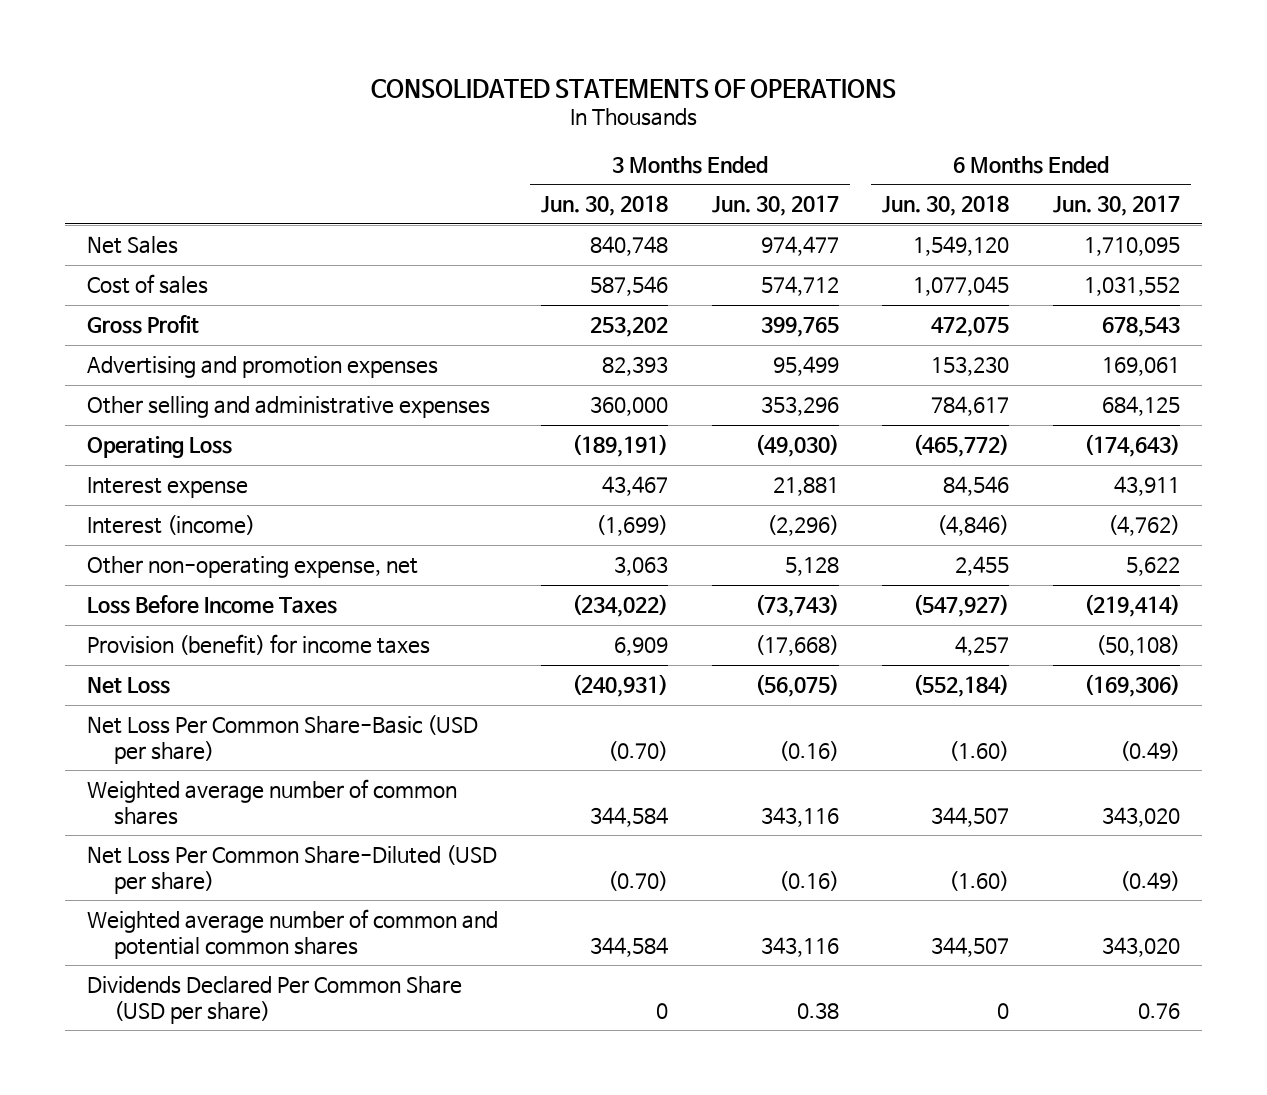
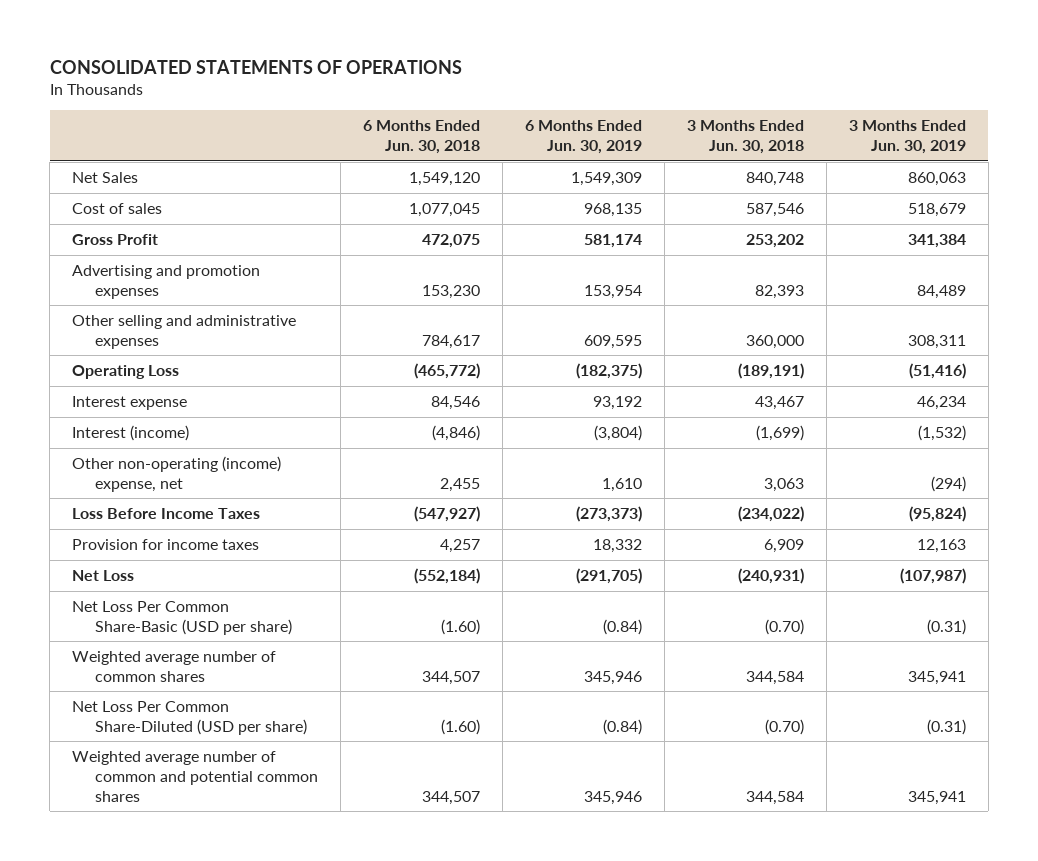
- | 3 Months Ended Jun. 30, 2018 | 3 Months Ended Jun. 30, 2017 | 6 Months Ended Jun. 30, 2018 | 6 Months Ended Jun. 30, 2017
+ | 6 Months Ended Jun. 30, 2018 | 6 Months Ended Jun. 30, 2019 | 3 Months Ended Jun. 30, 2018 | 3 Months Ended Jun. 30, 2019
- Other non-operating expense, net | 3,063 | 5,128 | 2,455 | 5,622
+ Other non-operating (income) expense, net | 2,455 | 1,610 | 3,063 | (294)
- Provision (benefit) for income taxes | 6,909 | (17,668) | 4,257 | (50,108)
+ Provision for income taxes | 4,257 | 18,332 | 6,909 | 12,163
- Dividends Declared Per Common Share (USD per share) | 0 | 0.38 | 0 | 0.76

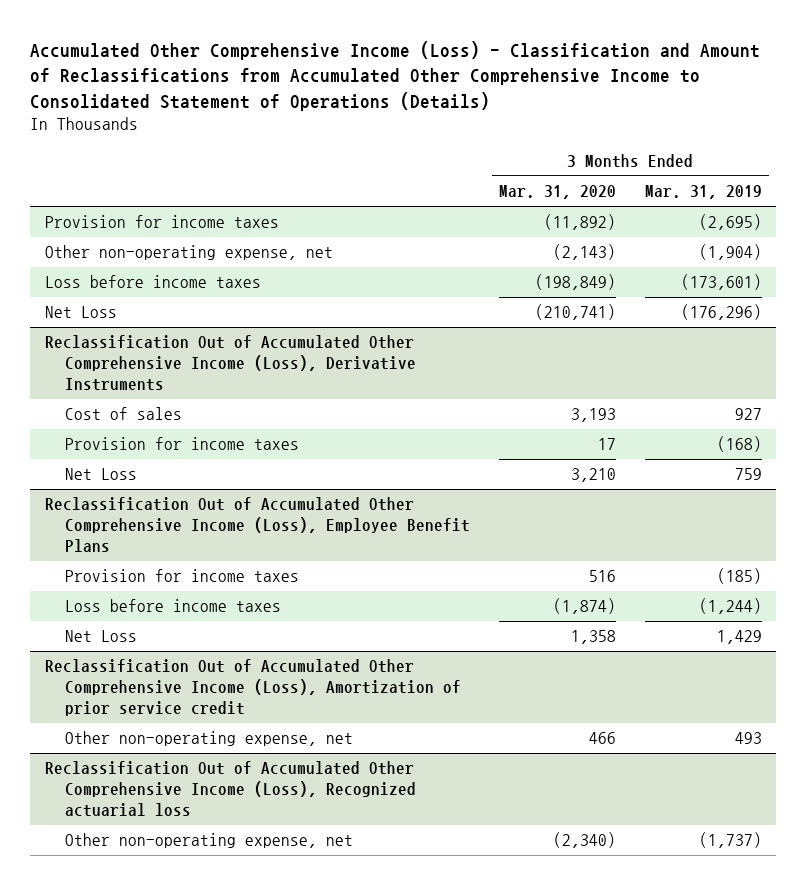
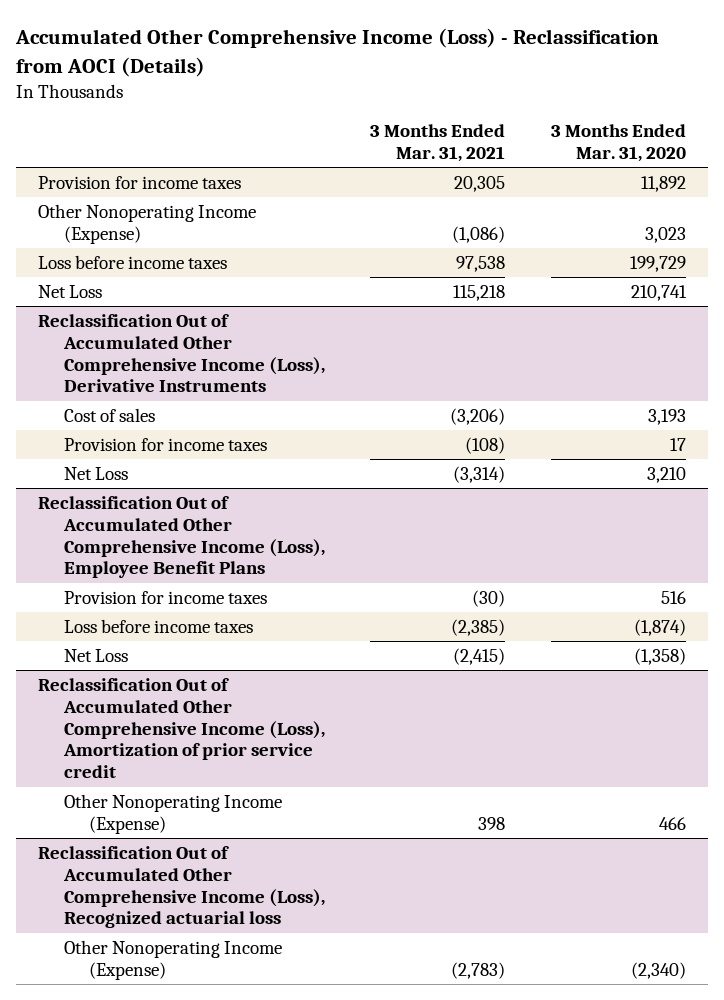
- Accumulated Other Comprehensive Income (Loss) - Classification and Amount of Reclassifications from Accumulated Other Comprehensive Income to Consolidated Statement of Operations (Details)
+ Accumulated Other Comprehensive Income (Loss) - Reclassification from AOCI (Details)
- | 3 Months Ended Mar. 31, 2020 | 3 Months Ended Mar. 31, 2019
+ | 3 Months Ended Mar. 31, 2021 | 3 Months Ended Mar. 31, 2020
- Provision for income taxes | (11,892) | (2,695)
- Other non-operating expense, net | (2,143) | (1,904)
- Loss before income taxes | (198,849) | (173,601)
- Net Loss | (210,741) | (176,296)
+ Provision for income taxes | 20,305 | 11,892
+ Other Nonoperating Income (Expense) | (1,086) | 3,023
+ Loss before income taxes | 97,538 | 199,729
+ Net Loss | 115,218 | 210,741
@ Reclassification Out of Accumulated Other Comprehensive Income (Loss), Employee Benefit Plans
- Net Loss | 1,358 | 1,429
+ Net Loss | (2,415) | (1,358)
@ Reclassification Out of Accumulated Other Comprehensive Income (Loss), Amortization of prior service credit
- Other non-operating expense, net | 466 | 493
+ Other Nonoperating Income (Expense) | 398 | 466
@ Reclassification Out of Accumulated Other Comprehensive Income (Loss), Recognized actuarial loss
- Other non-operating expense, net | (2,340) | (1,737)
+ Other Nonoperating Income (Expense) | (2,783) | (2,340)

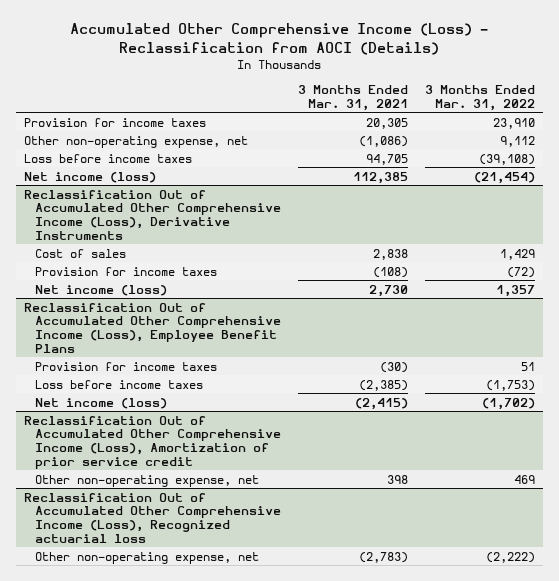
- | 3 Months Ended Mar. 31, 2021 | 3 Months Ended Mar. 31, 2020
+ | 3 Months Ended Mar. 31, 2021 | 3 Months Ended Mar. 31, 2022
- Other Nonoperating Income (Expense) | (1,086) | 3,023
- Loss before income taxes | 97,538 | 199,729
- Net Loss | 115,218 | 210,741
+ Other non-operating expense, net | (1,086) | 9,112
+ Loss before income taxes | 94,705 | (39,108)
+ Net income (loss) | 112,385 | (21,454)
@ Reclassification Out of Accumulated Other Comprehensive Income (Loss), Derivative Instruments
- Cost of sales | (3,206) | 3,193
+ Cost of sales | 2,838 | 1,429
- Net Loss | (3,314) | 3,210
+ Net income (loss) | 2,730 | 1,357
@ Reclassification Out of Accumulated Other Comprehensive Income (Loss), Employee Benefit Plans
- Net Loss | (2,415) | (1,358)
+ Net income (loss) | (2,415) | (1,702)
@ Reclassification Out of Accumulated Other Comprehensive Income (Loss), Amortization of prior service credit
- Other Nonoperating Income (Expense) | 398 | 466
+ Other non-operating expense, net | 398 | 469
@ Reclassification Out of Accumulated Other Comprehensive Income (Loss), Recognized actuarial loss
- Other Nonoperating Income (Expense) | (2,783) | (2,340)
+ Other non-operating expense, net | (2,783) | (2,222)

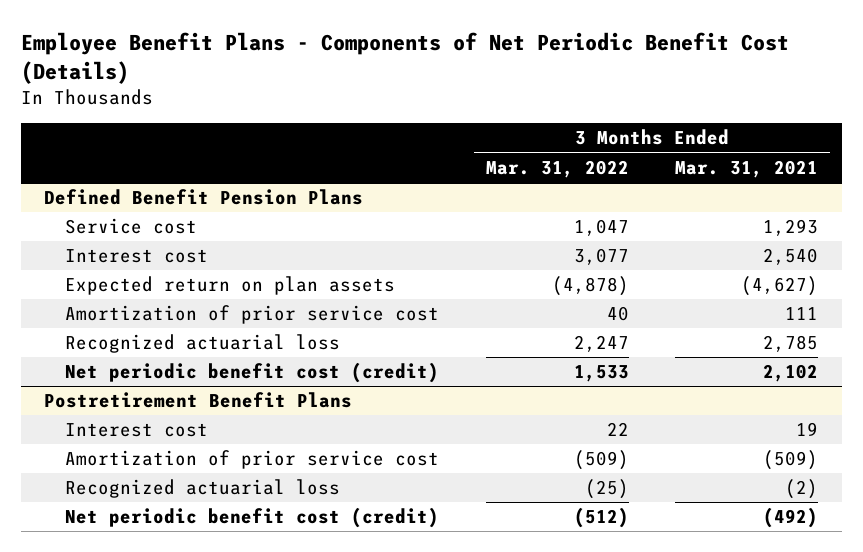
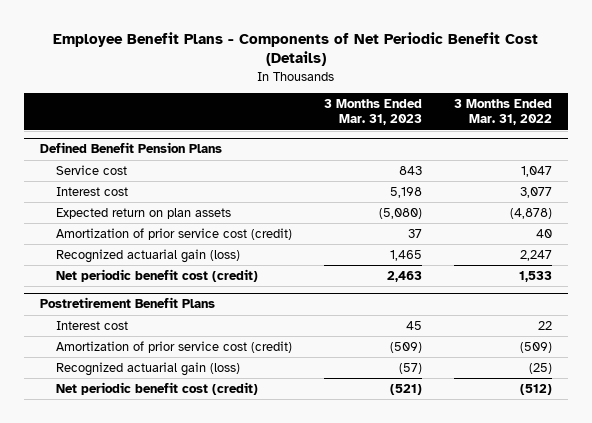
- | 3 Months Ended Mar. 31, 2022 | 3 Months Ended Mar. 31, 2021
+ | 3 Months Ended Mar. 31, 2023 | 3 Months Ended Mar. 31, 2022
@ Defined Benefit Pension Plans
- Amortization of prior service cost | 40 | 111
- Recognized actuarial loss | 2,247 | 2,785
+ Amortization of prior service cost (credit) | 37 | 40
+ Recognized actuarial gain (loss) | 1,465 | 2,247
@ Postretirement Benefit Plans
- Amortization of prior service cost | (509) | (509)
- Recognized actuarial loss | (25) | (2)
+ Amortization of prior service cost (credit) | (509) | (509)
+ Recognized actuarial gain (loss) | (57) | (25)

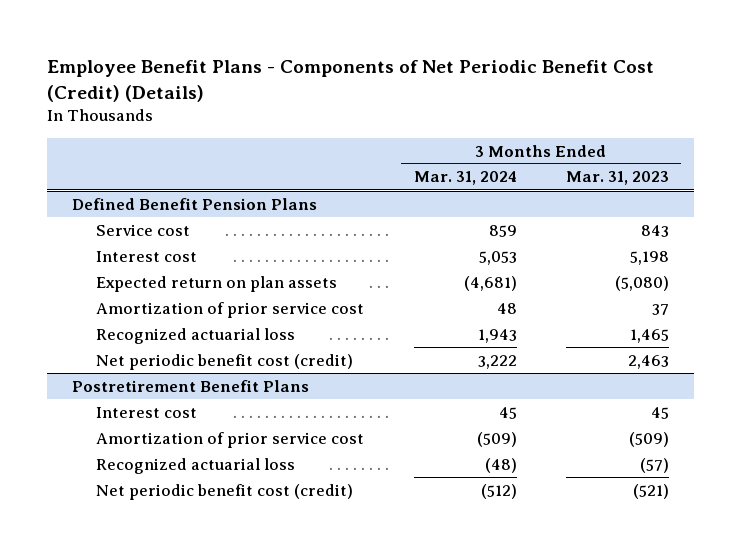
- Employee Benefit Plans - Components of Net Periodic Benefit Cost (Details)
+ Employee Benefit Plans - Components of Net Periodic Benefit Cost (Credit) (Details)
- | 3 Months Ended Mar. 31, 2023 | 3 Months Ended Mar. 31, 2022
+ | 3 Months Ended Mar. 31, 2024 | 3 Months Ended Mar. 31, 2023
@ Defined Benefit Pension Plans
- Amortization of prior service cost (credit) | 37 | 40
- Recognized actuarial gain (loss) | 1,465 | 2,247
+ Amortization of prior service cost | 48 | 37
+ Recognized actuarial loss | 1,943 | 1,465
@ Postretirement Benefit Plans
- Amortization of prior service cost (credit) | (509) | (509)
- Recognized actuarial gain (loss) | (57) | (25)
+ Amortization of prior service cost | (509) | (509)
+ Recognized actuarial loss | (48) | (57)

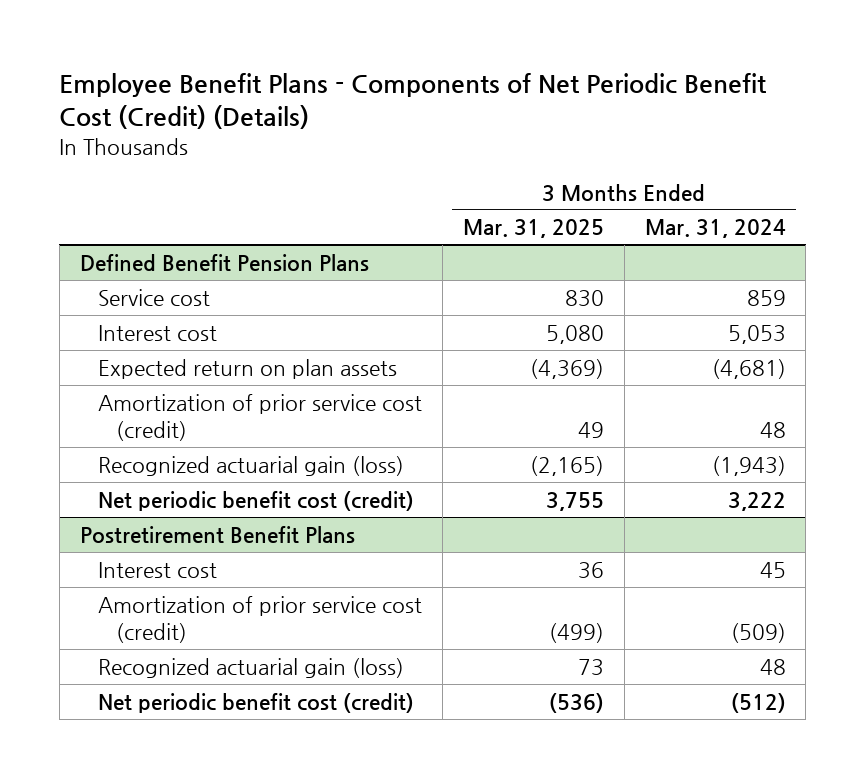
- | 3 Months Ended Mar. 31, 2024 | 3 Months Ended Mar. 31, 2023
+ | 3 Months Ended Mar. 31, 2025 | 3 Months Ended Mar. 31, 2024
@ Defined Benefit Pension Plans
- Amortization of prior service cost | 48 | 37
- Recognized actuarial loss | 1,943 | 1,465
+ Amortization of prior service cost (credit) | 49 | 48
+ Recognized actuarial gain (loss) | (2,165) | (1,943)
@ Postretirement Benefit Plans
- Amortization of prior service cost | (509) | (509)
- Recognized actuarial loss | (48) | (57)
+ Amortization of prior service cost (credit) | (499) | (509)
+ Recognized actuarial gain (loss) | 73 | 48

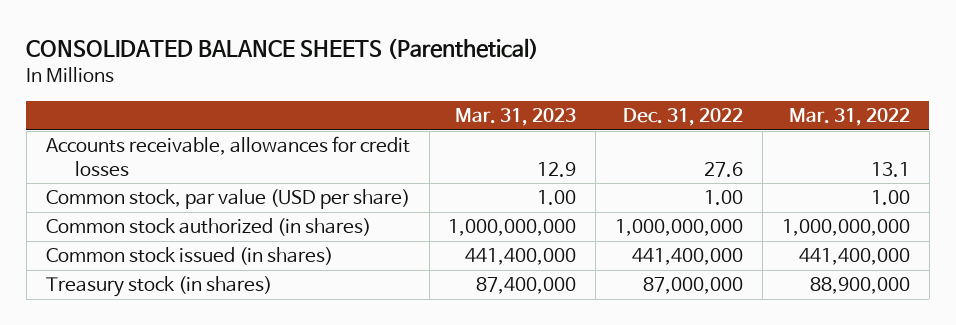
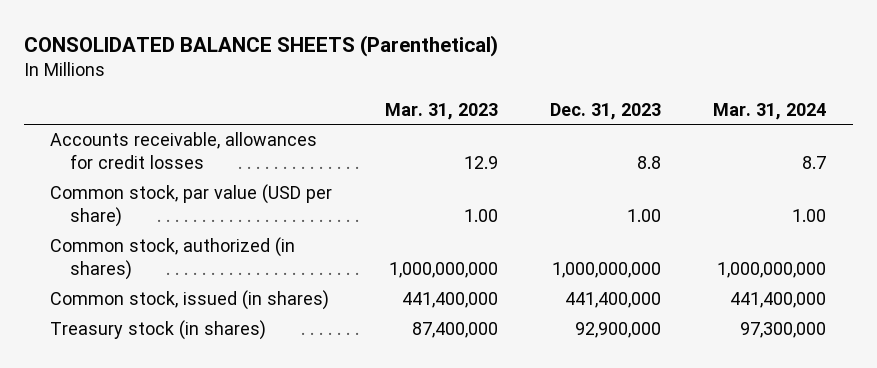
- | Mar. 31, 2023 | Dec. 31, 2022 | Mar. 31, 2022
+ | Mar. 31, 2023 | Dec. 31, 2023 | Mar. 31, 2024
- Common stock authorized (in shares) | 1,000,000,000 | 1,000,000,000 | 1,000,000,000
- Common stock issued (in shares) | 441,400,000 | 441,400,000 | 441,400,000
+ Common stock, authorized (in shares) | 1,000,000,000 | 1,000,000,000 | 1,000,000,000
+ Common stock, issued (in shares) | 441,400,000 | 441,400,000 | 441,400,000

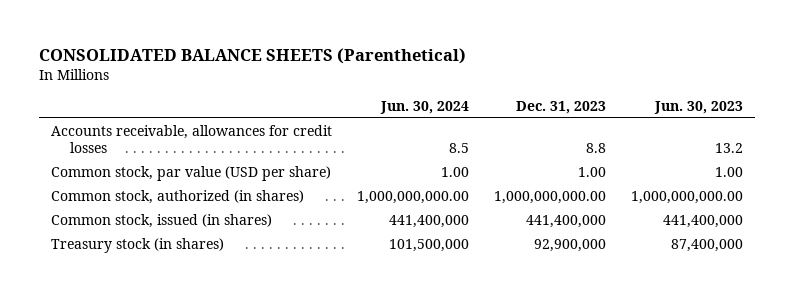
- | Mar. 31, 2023 | Dec. 31, 2023 | Mar. 31, 2024
+ | Jun. 30, 2024 | Dec. 31, 2023 | Jun. 30, 2023
- Common stock, authorized (in shares) | 1,000,000,000 | 1,000,000,000 | 1,000,000,000
+ Common stock, authorized (in shares) | 1,000,000,000.00 | 1,000,000,000.00 | 1,000,000,000.00

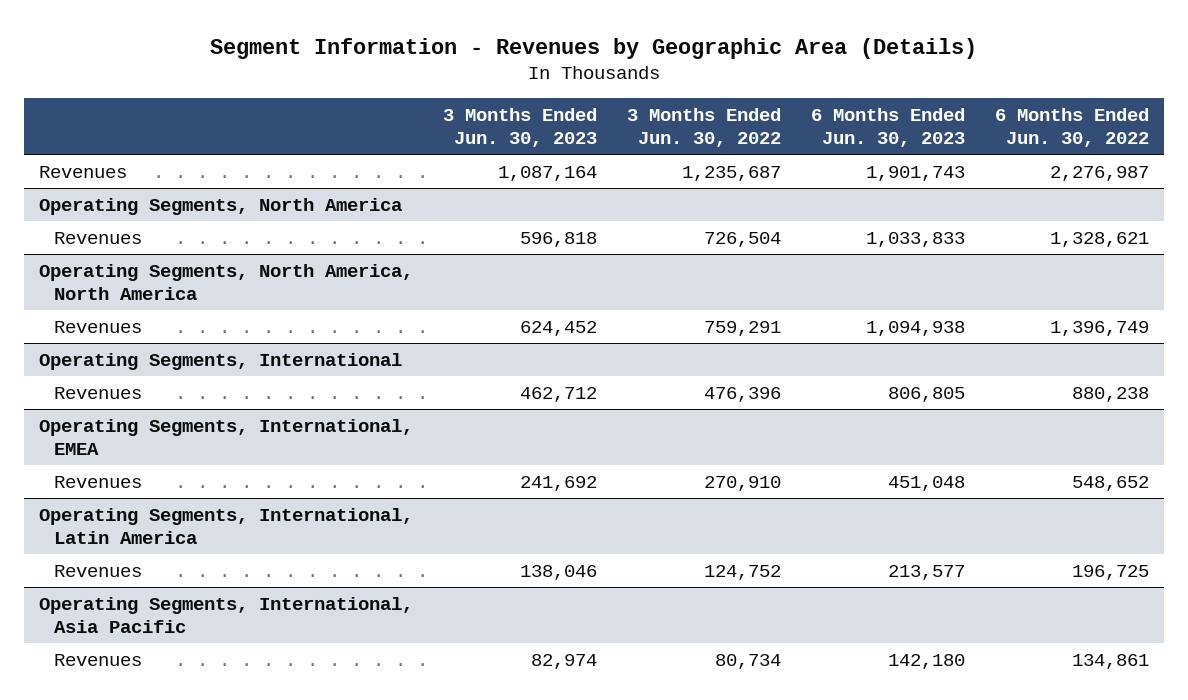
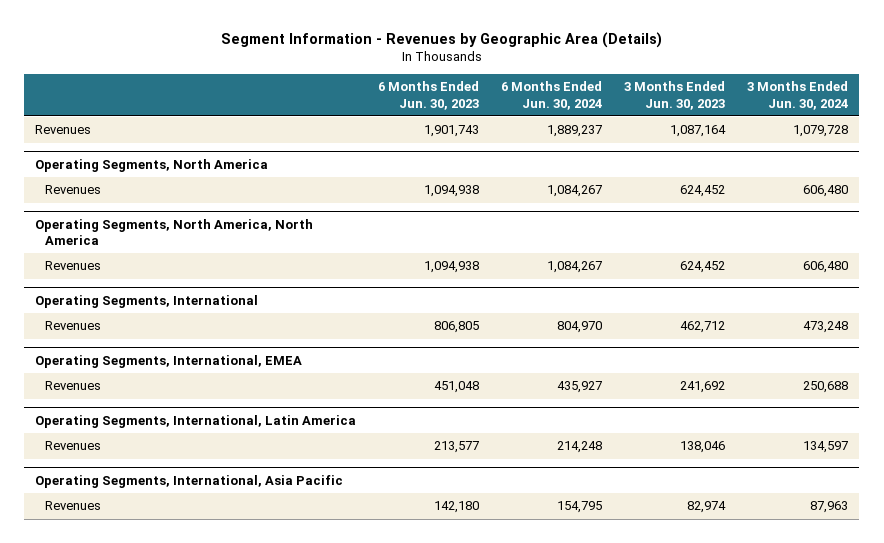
- | 3 Months Ended Jun. 30, 2023 | 3 Months Ended Jun. 30, 2022 | 6 Months Ended Jun. 30, 2023 | 6 Months Ended Jun. 30, 2022
+ | 6 Months Ended Jun. 30, 2023 | 6 Months Ended Jun. 30, 2024 | 3 Months Ended Jun. 30, 2023 | 3 Months Ended Jun. 30, 2024
@ Operating Segments, North America
- Revenues | 596,818 | 726,504 | 1,033,833 | 1,328,621
+ Revenues | 1,094,938 | 1,084,267 | 624,452 | 606,480

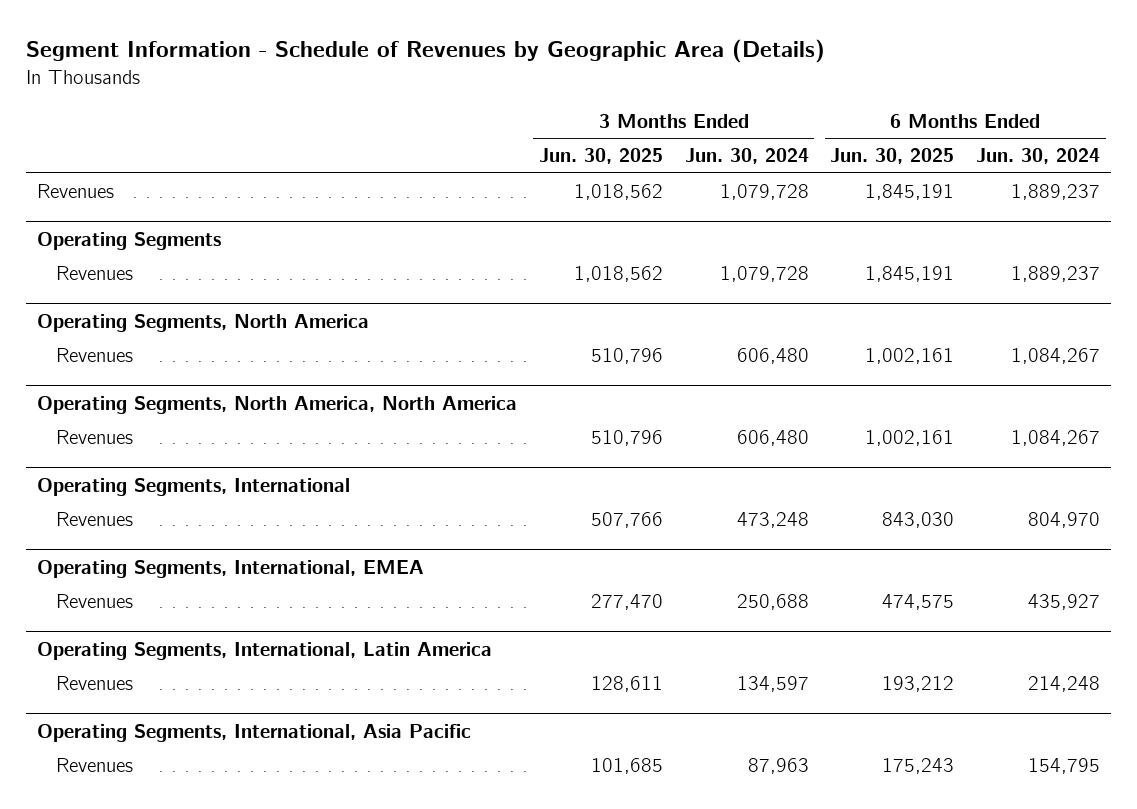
- Segment Information - Revenues by Geographic Area (Details)
+ Segment Information - Schedule of Revenues by Geographic Area (Details)
- | 6 Months Ended Jun. 30, 2023 | 6 Months Ended Jun. 30, 2024 | 3 Months Ended Jun. 30, 2023 | 3 Months Ended Jun. 30, 2024
+ | 3 Months Ended Jun. 30, 2025 | 3 Months Ended Jun. 30, 2024 | 6 Months Ended Jun. 30, 2025 | 6 Months Ended Jun. 30, 2024
+ Operating Segments
+ Revenues | 1,018,562 | 1,079,728 | 1,845,191 | 1,889,237

